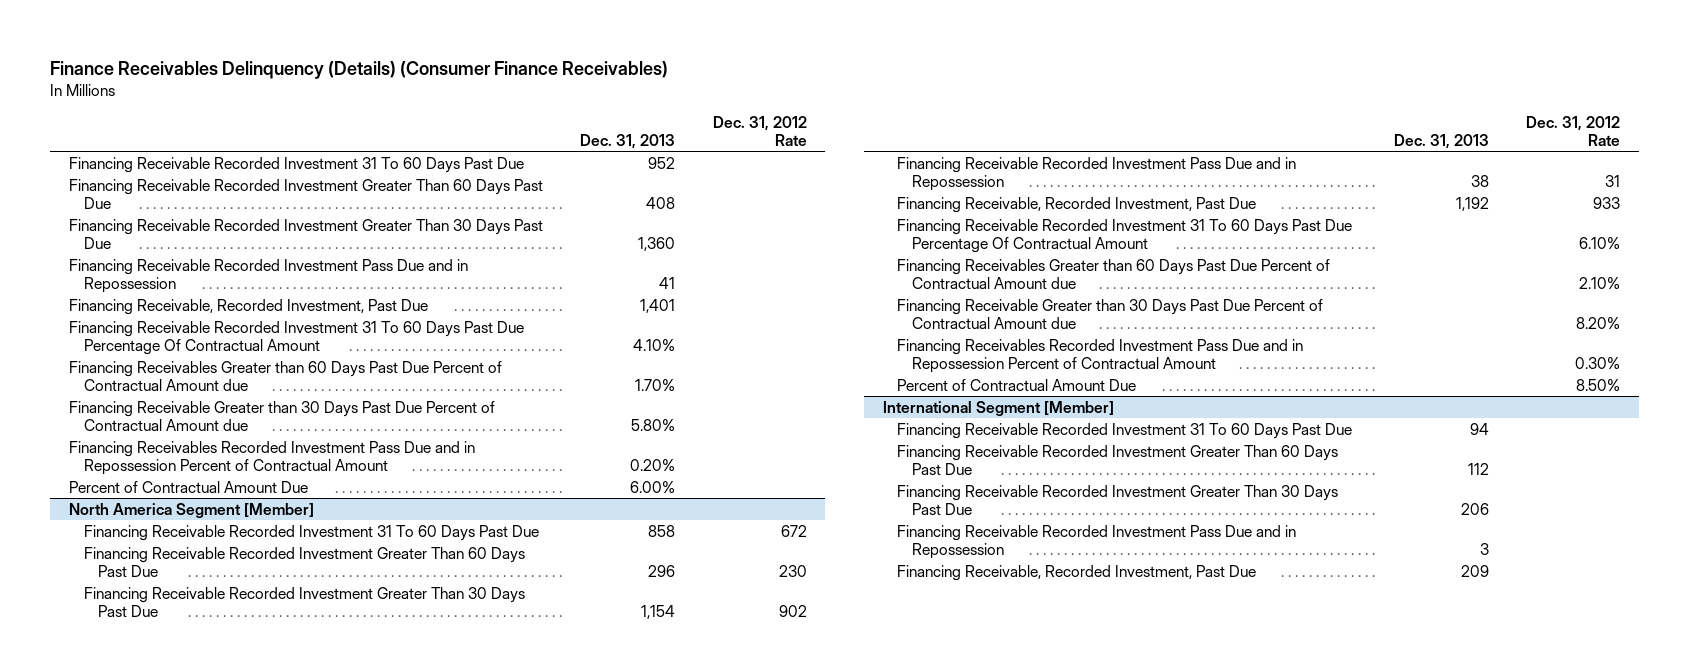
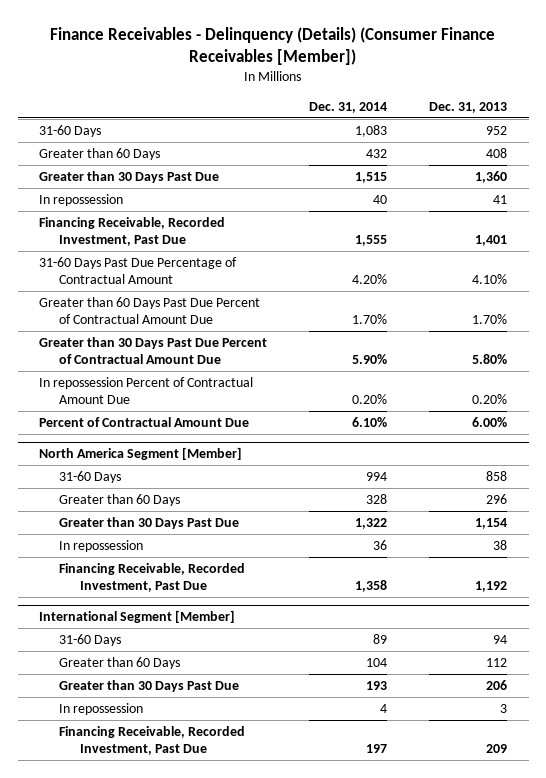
- Finance Receivables Delinquency (Details) (Consumer Finance Receivables)
+ Finance Receivables - Delinquency (Details) (Consumer Finance Receivables [Member])
- | Dec. 31, 2013 | Dec. 31, 2012 Rate
+ | Dec. 31, 2014 | Dec. 31, 2013
- Financing Receivable Recorded Investment 31 To 60 Days Past Due | 952 |
- Financing Receivable Recorded Investment Greater Than 60 Days Past Due | 408 |
- Financing Receivable Recorded Investment Greater Than 30 Days Past Due | 1,360 |
- Financing Receivable Recorded Investment Pass Due and in Repossession | 41 |
+ 31-60 Days | 1,083 | 952
+ Greater than 60 Days | 432 | 408
+ Greater than 30 Days Past Due | 1,515 | 1,360
+ In repossession | 40 | 41
- Financing Receivable Recorded Investment 31 To 60 Days Past Due Percentage Of Contractual Amount | 4.10% |
- Financing Receivables Greater than 60 Days Past Due Percent of Contractual Amount due | 1.70% |
- Financing Receivable Greater than 30 Days Past Due Percent of Contractual Amount due | 5.80% |
- Financing Receivables Recorded Investment Pass Due and in Repossession Percent of Contractual Amount | 0.20% |
+ 31-60 Days Past Due Percentage of Contractual Amount | 4.20% | 4.10%
+ Greater than 60 Days Past Due Percent of Contractual Amount Due | 1.70% | 1.70%
+ Greater than 30 Days Past Due Percent of Contractual Amount Due | 5.90% | 5.80%
+ In repossession Percent of Contractual Amount Due | 0.20% | 0.20%
@ North America Segment [Member]
- Financing Receivable Recorded Investment 31 To 60 Days Past Due | 858 | 672
- Financing Receivable Recorded Investment Greater Than 60 Days Past Due | 296 | 230
- Financing Receivable Recorded Investment Greater Than 30 Days Past Due | 1,154 | 902
- Financing Receivable Recorded Investment Pass Due and in Repossession | 38 | 31
+ 31-60 Days | 994 | 858
+ Greater than 60 Days | 328 | 296
+ Greater than 30 Days Past Due | 1,322 | 1,154
+ In repossession | 36 | 38
- Financing Receivable Recorded Investment 31 To 60 Days Past Due Percentage Of Contractual Amount | | 6.10%
- Financing Receivables Greater than 60 Days Past Due Percent of Contractual Amount due | | 2.10%
- Financing Receivable Greater than 30 Days Past Due Percent of Contractual Amount due | | 8.20%
- Financing Receivables Recorded Investment Pass Due and in Repossession Percent of Contractual Amount | | 0.30%
- Percent of Contractual Amount Due | | 8.50%
@ International Segment [Member]
- Financing Receivable Recorded Investment 31 To 60 Days Past Due | 94 |
- Financing Receivable Recorded Investment Greater Than 60 Days Past Due | 112 |
- Financing Receivable Recorded Investment Greater Than 30 Days Past Due | 206 |
- Financing Receivable Recorded Investment Pass Due and in Repossession | 3 |
+ 31-60 Days | 89 | 94
+ Greater than 60 Days | 104 | 112
+ Greater than 30 Days Past Due | 193 | 206
+ In repossession | 4 | 3

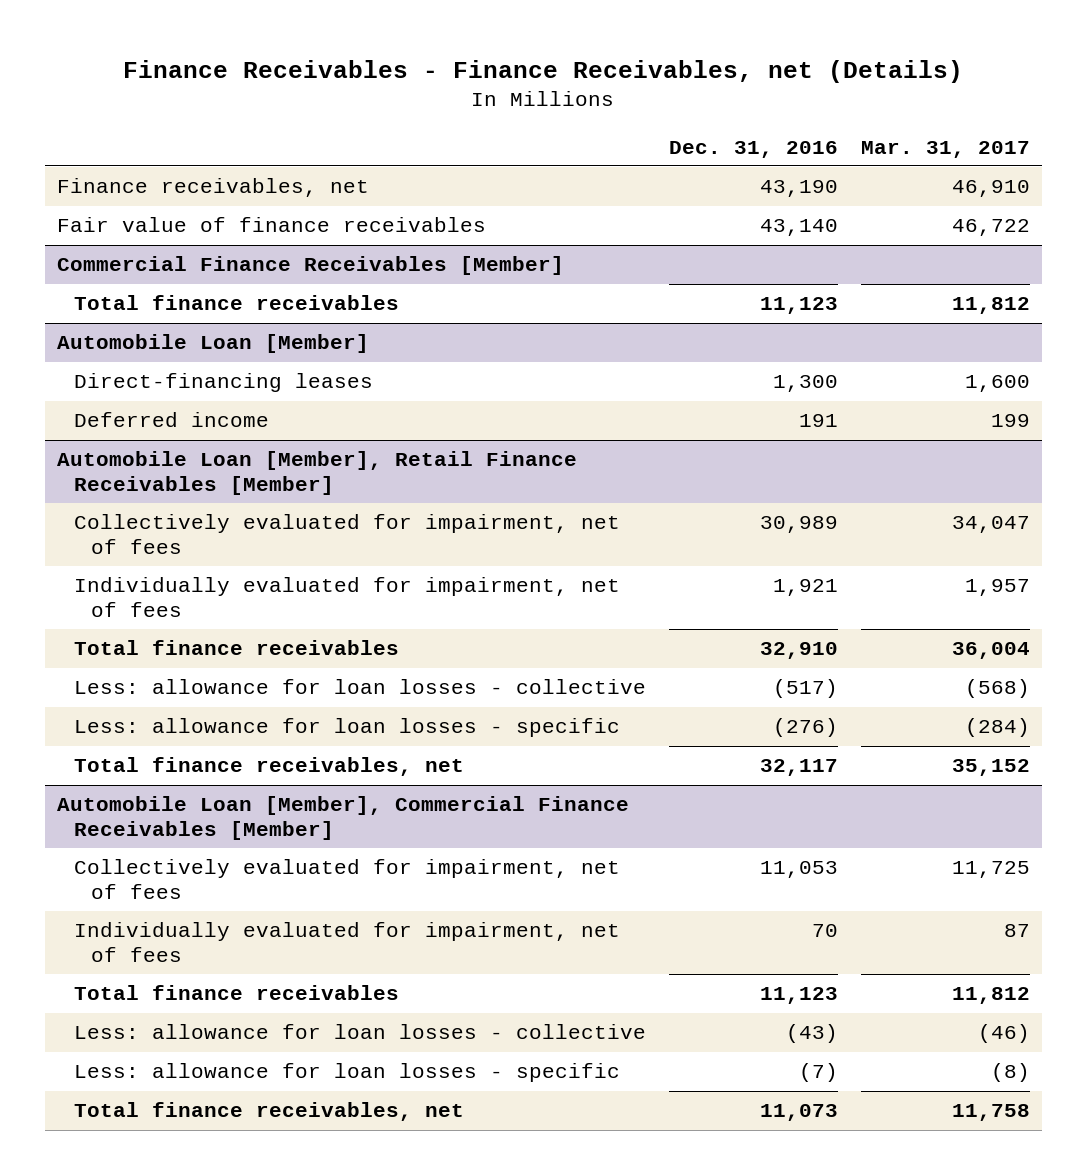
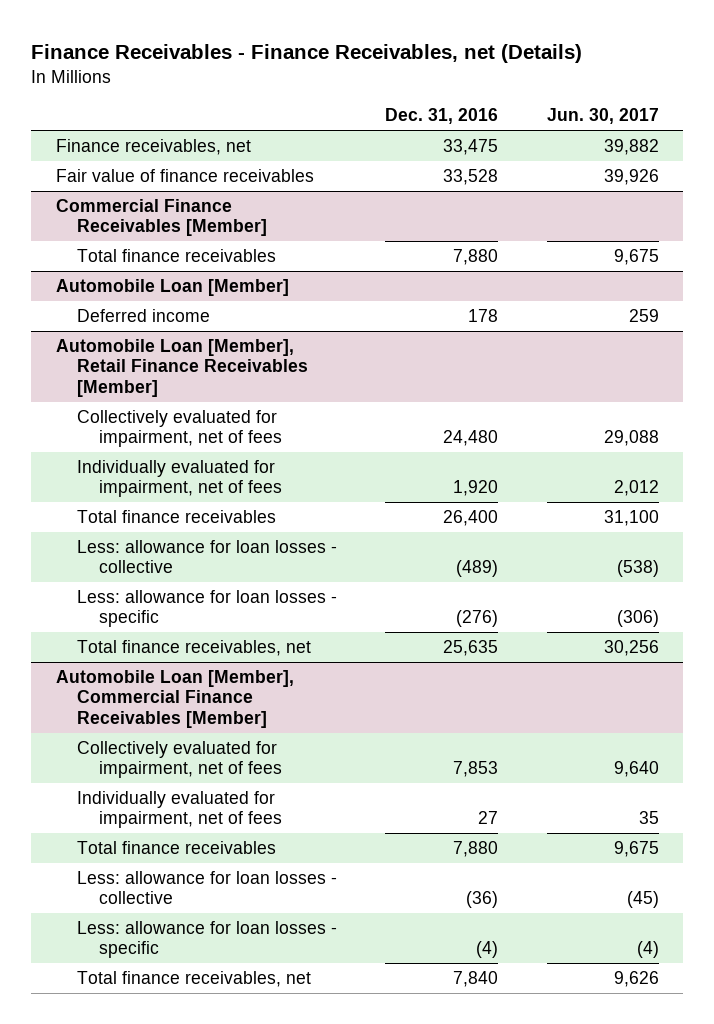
- | Dec. 31, 2016 | Mar. 31, 2017
+ | Dec. 31, 2016 | Jun. 30, 2017
- Finance receivables, net | 43,190 | 46,910
- Fair value of finance receivables | 43,140 | 46,722
+ Finance receivables, net | 33,475 | 39,882
+ Fair value of finance receivables | 33,528 | 39,926
@ Commercial Finance Receivables [Member]
- Total finance receivables | 11,123 | 11,812
+ Total finance receivables | 7,880 | 9,675
@ Automobile Loan [Member]
- Direct-financing leases | 1,300 | 1,600
- Deferred income | 191 | 199
+ Deferred income | 178 | 259
@ Automobile Loan [Member], Retail Finance Receivables [Member]
- Collectively evaluated for impairment, net of fees | 30,989 | 34,047
- Individually evaluated for impairment, net of fees | 1,921 | 1,957
- Total finance receivables | 32,910 | 36,004
- Less: allowance for loan losses - collective | (517) | (568)
+ Collectively evaluated for impairment, net of fees | 24,480 | 29,088
+ Individually evaluated for impairment, net of fees | 1,920 | 2,012
+ Total finance receivables | 26,400 | 31,100
+ Less: allowance for loan losses - collective | (489) | (538)
- Total finance receivables, net | 32,117 | 35,152
+ Total finance receivables, net | 25,635 | 30,256
@ Automobile Loan [Member], Commercial Finance Receivables [Member]
- Collectively evaluated for impairment, net of fees | 11,053 | 11,725
- Individually evaluated for impairment, net of fees | 70 | 87
- Total finance receivables | 11,123 | 11,812
- Less: allowance for loan losses - collective | (43) | (46)
- Less: allowance for loan losses - specific | (7) | (8)
- Total finance receivables, net | 11,073 | 11,758
+ Collectively evaluated for impairment, net of fees | 7,853 | 9,640
+ Individually evaluated for impairment, net of fees | 27 | 35
+ Total finance receivables | 7,880 | 9,675
+ Less: allowance for loan losses - collective | (36) | (45)
+ Less: allowance for loan losses - specific | (4) | (4)
+ Total finance receivables, net | 7,840 | 9,626

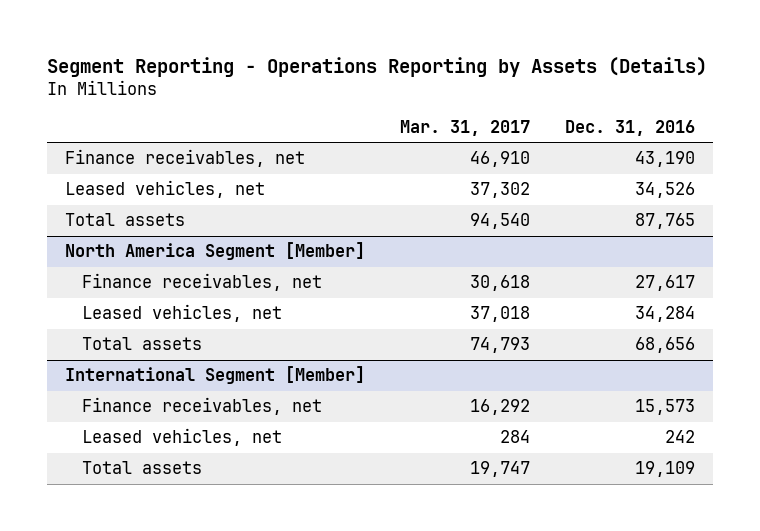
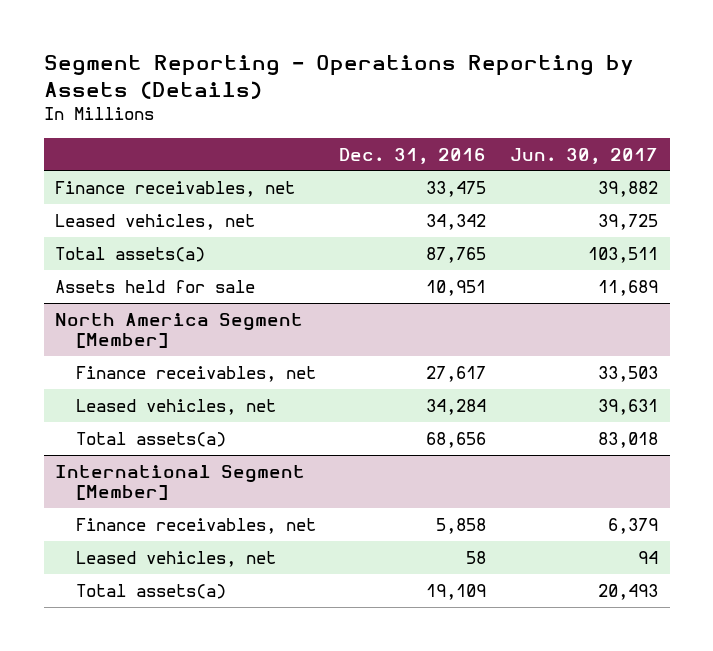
- | Mar. 31, 2017 | Dec. 31, 2016
+ | Dec. 31, 2016 | Jun. 30, 2017
- Finance receivables, net | 46,910 | 43,190
- Leased vehicles, net | 37,302 | 34,526
- Total assets | 94,540 | 87,765
+ Finance receivables, net | 33,475 | 39,882
+ Leased vehicles, net | 34,342 | 39,725
+ Total assets(a) | 87,765 | 103,511
+ Assets held for sale | 10,951 | 11,689
@ North America Segment [Member]
- Total assets | 74,793 | 68,656
+ Total assets(a) | 68,656 | 83,018
@ International Segment [Member]
- Finance receivables, net | 16,292 | 15,573
- Leased vehicles, net | 284 | 242
- Total assets | 19,747 | 19,109
+ Finance receivables, net | 5,858 | 6,379
+ Leased vehicles, net | 58 | 94
+ Total assets(a) | 19,109 | 20,493

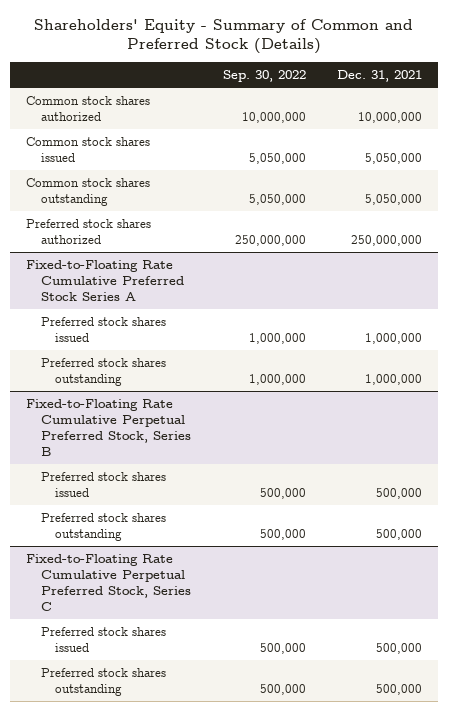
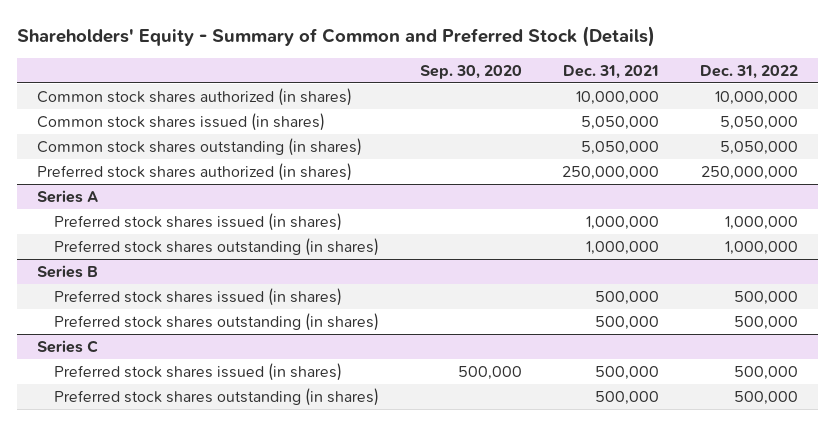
- | Sep. 30, 2022 | Dec. 31, 2021
+ | Sep. 30, 2020 | Dec. 31, 2021 | Dec. 31, 2022
- Common stock shares authorized | 10,000,000 | 10,000,000
- Common stock shares issued | 5,050,000 | 5,050,000
- Common stock shares outstanding | 5,050,000 | 5,050,000
- Preferred stock shares authorized | 250,000,000 | 250,000,000
- Fixed-to-Floating Rate Cumulative Preferred Stock Series A
- Preferred stock shares issued | 1,000,000 | 1,000,000
- Preferred stock shares outstanding | 1,000,000 | 1,000,000
- Fixed-to-Floating Rate Cumulative Perpetual Preferred Stock, Series B
- Preferred stock shares issued | 500,000 | 500,000
- Preferred stock shares outstanding | 500,000 | 500,000
- Fixed-to-Floating Rate Cumulative Perpetual Preferred Stock, Series C
- Preferred stock shares issued | 500,000 | 500,000
- Preferred stock shares outstanding | 500,000 | 500,000
+ Common stock shares authorized (in shares) | | 10,000,000 | 10,000,000
+ Common stock shares issued (in shares) | | 5,050,000 | 5,050,000
+ Common stock shares outstanding (in shares) | | 5,050,000 | 5,050,000
+ Preferred stock shares authorized (in shares) | | 250,000,000 | 250,000,000
+ Series A
+ Preferred stock shares issued (in shares) | | 1,000,000 | 1,000,000
+ Preferred stock shares outstanding (in shares) | | 1,000,000 | 1,000,000
+ Series B
+ Preferred stock shares issued (in shares) | | 500,000 | 500,000
+ Preferred stock shares outstanding (in shares) | | 500,000 | 500,000
+ Series C
+ Preferred stock shares issued (in shares) | 500,000 | 500,000 | 500,000
+ Preferred stock shares outstanding (in shares) | | 500,000 | 500,000

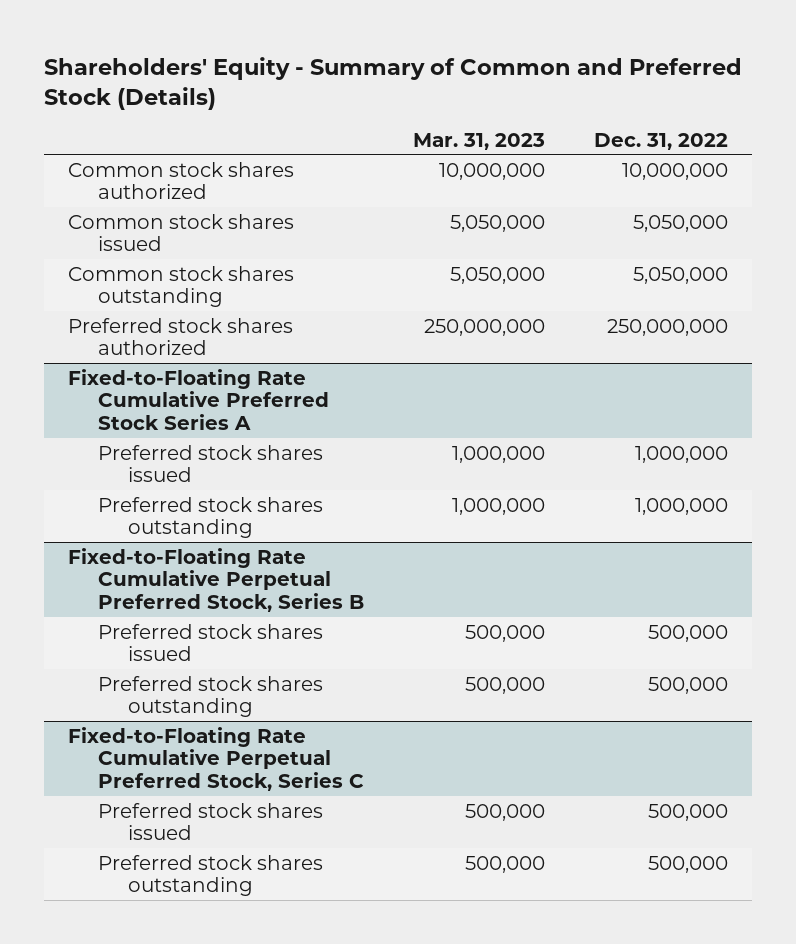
- | Sep. 30, 2020 | Dec. 31, 2021 | Dec. 31, 2022
+ | Mar. 31, 2023 | Dec. 31, 2022
- Common stock shares authorized (in shares) | | 10,000,000 | 10,000,000
- Common stock shares issued (in shares) | | 5,050,000 | 5,050,000
- Common stock shares outstanding (in shares) | | 5,050,000 | 5,050,000
- Preferred stock shares authorized (in shares) | | 250,000,000 | 250,000,000
- Series A
- Preferred stock shares issued (in shares) | | 1,000,000 | 1,000,000
- Preferred stock shares outstanding (in shares) | | 1,000,000 | 1,000,000
- Series B
- Preferred stock shares issued (in shares) | | 500,000 | 500,000
- Preferred stock shares outstanding (in shares) | | 500,000 | 500,000
- Series C
- Preferred stock shares issued (in shares) | 500,000 | 500,000 | 500,000
- Preferred stock shares outstanding (in shares) | | 500,000 | 500,000
+ Common stock shares authorized | 10,000,000 | 10,000,000
+ Common stock shares issued | 5,050,000 | 5,050,000
+ Common stock shares outstanding | 5,050,000 | 5,050,000
+ Preferred stock shares authorized | 250,000,000 | 250,000,000
+ Fixed-to-Floating Rate Cumulative Preferred Stock Series A
+ Preferred stock shares issued | 1,000,000 | 1,000,000
+ Preferred stock shares outstanding | 1,000,000 | 1,000,000
+ Fixed-to-Floating Rate Cumulative Perpetual Preferred Stock, Series B
+ Preferred stock shares issued | 500,000 | 500,000
+ Preferred stock shares outstanding | 500,000 | 500,000
+ Fixed-to-Floating Rate Cumulative Perpetual Preferred Stock, Series C
+ Preferred stock shares issued | 500,000 | 500,000
+ Preferred stock shares outstanding | 500,000 | 500,000

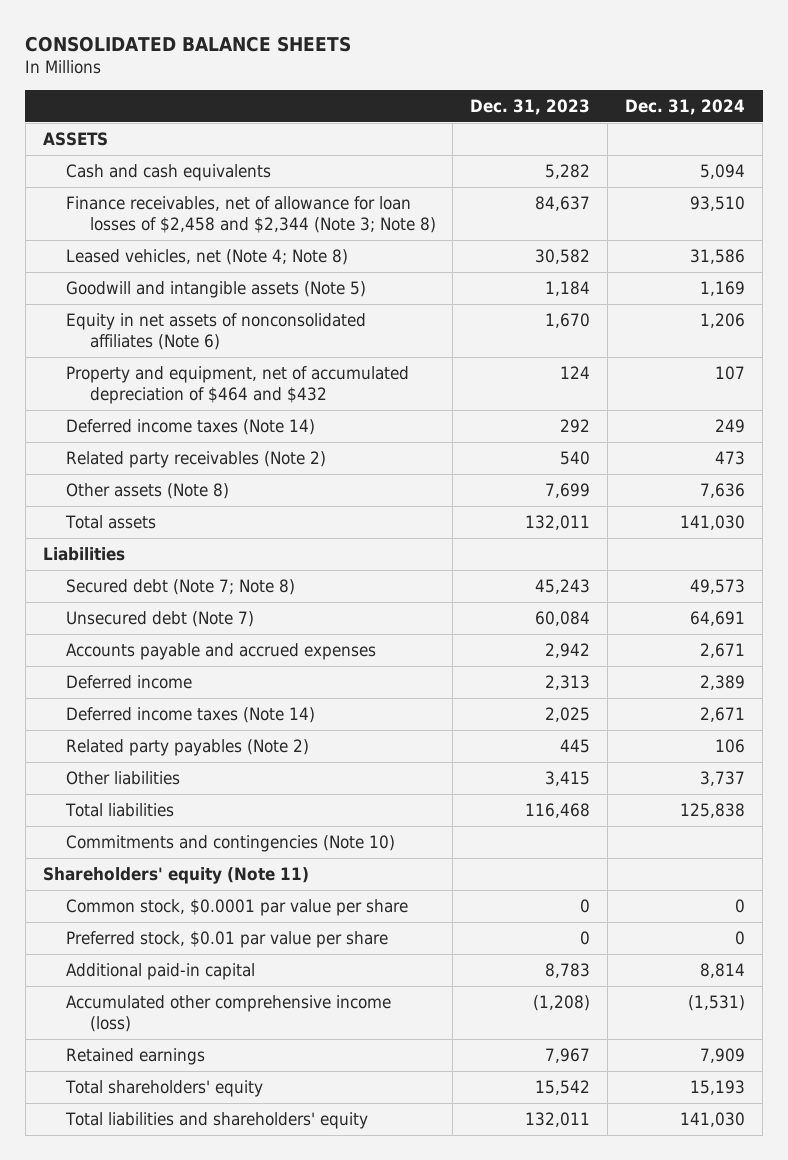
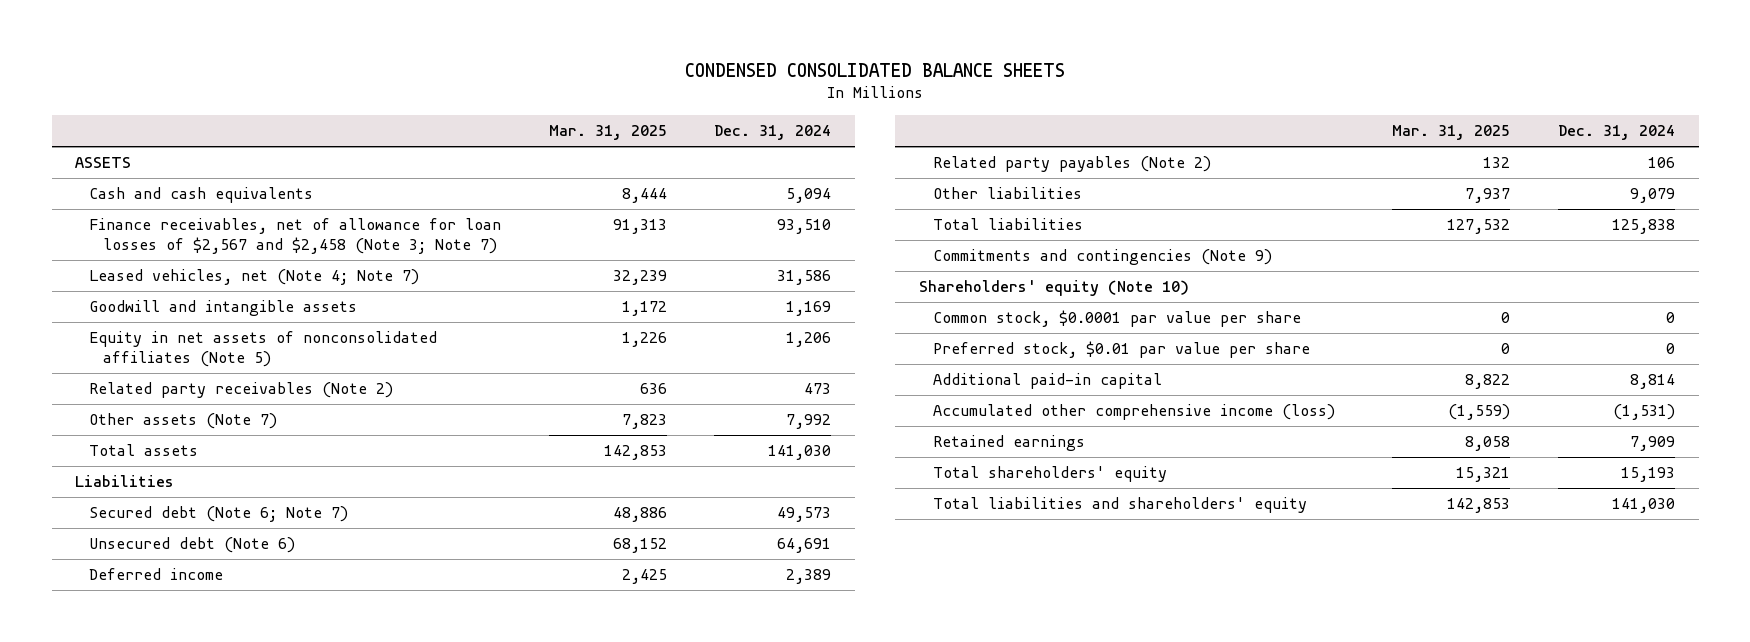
- CONSOLIDATED BALANCE SHEETS
+ CONDENSED CONSOLIDATED BALANCE SHEETS
- | Dec. 31, 2023 | Dec. 31, 2024
+ | Mar. 31, 2025 | Dec. 31, 2024
- Finance receivables, net of allowance for loan losses of $2,458 and $2,344 (Note 3; Note 8) | 84,637 | 93,510
- Leased vehicles, net (Note 4; Note 8) | 30,582 | 31,586
- Goodwill and intangible assets (Note 5) | 1,184 | 1,169
- Equity in net assets of nonconsolidated affiliates (Note 6) | 1,670 | 1,206
- Property and equipment, net of accumulated depreciation of $464 and $432 | 124 | 107
- Deferred income taxes (Note 14) | 292 | 249
+ Finance receivables, net of allowance for loan losses of $2,567 and $2,458 (Note 3; Note 7) | 91,313 | 93,510
+ Leased vehicles, net (Note 4; Note 7) | 32,239 | 31,586
+ Goodwill and intangible assets | 1,172 | 1,169
+ Equity in net assets of nonconsolidated affiliates (Note 5) | 1,226 | 1,206
- Other assets (Note 8) | 7,699 | 7,636
+ Other assets (Note 7) | 7,823 | 7,992
- Secured debt (Note 7; Note 8) | 45,243 | 49,573
- Unsecured debt (Note 7) | 60,084 | 64,691
- Accounts payable and accrued expenses | 2,942 | 2,671
+ Secured debt (Note 6; Note 7) | 48,886 | 49,573
+ Unsecured debt (Note 6) | 68,152 | 64,691
- Deferred income taxes (Note 14) | 2,025 | 2,671
- Other liabilities | 3,415 | 3,737
+ Other liabilities | 7,937 | 9,079
- Commitments and contingencies (Note 10)
- Shareholders' equity (Note 11)
+ Commitments and contingencies (Note 9)
+ Shareholders' equity (Note 10)

